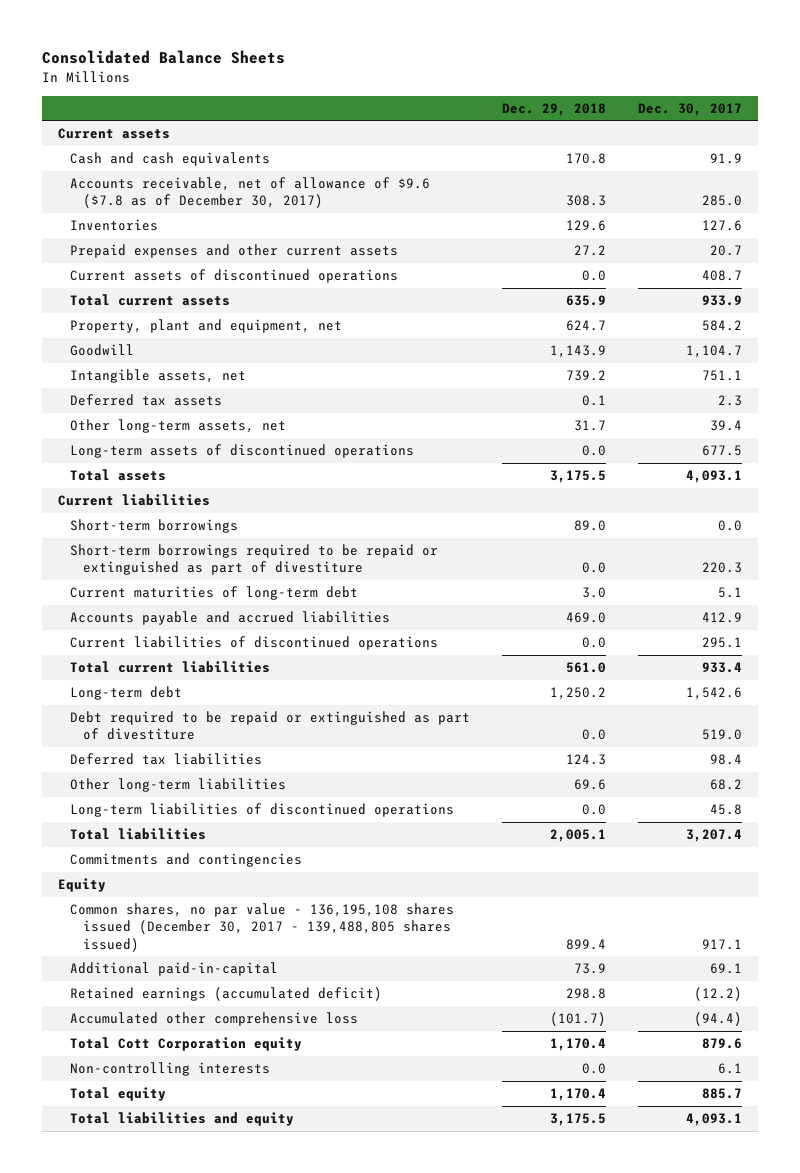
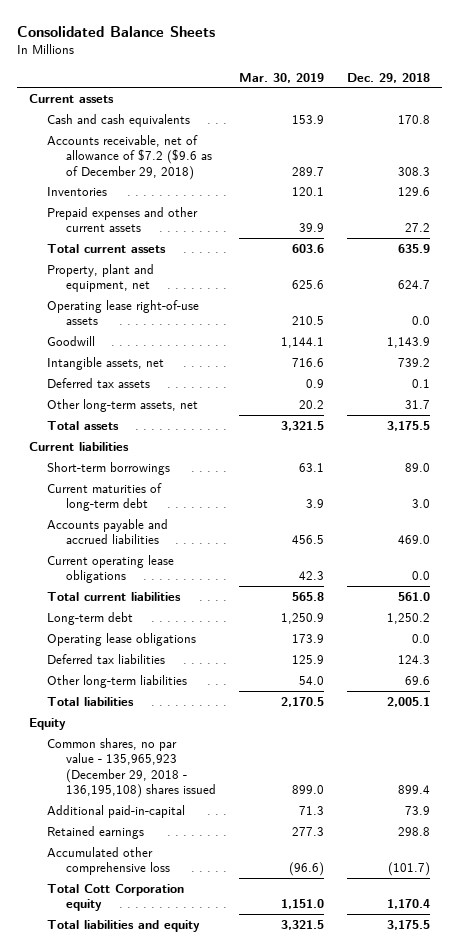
- | Dec. 29, 2018 | Dec. 30, 2017
+ | Mar. 30, 2019 | Dec. 29, 2018
- Accounts receivable, net of allowance of $9.6 ($7.8 as of December 30, 2017) | 308.3 | 285.0
+ Accounts receivable, net of allowance of $7.2 ($9.6 as of December 29, 2018) | 289.7 | 308.3
- Current assets of discontinued operations | 0.0 | 408.7
+ Operating lease right-of-use assets | 210.5 | 0.0
- Long-term assets of discontinued operations | 0.0 | 677.5
- Short-term borrowings required to be repaid or extinguished as part of divestiture | 0.0 | 220.3
- Current liabilities of discontinued operations | 0.0 | 295.1
+ Current operating lease obligations | 42.3 | 0.0
- Debt required to be repaid or extinguished as part of divestiture | 0.0 | 519.0
+ Operating lease obligations | 173.9 | 0.0
- Long-term liabilities of discontinued operations | 0.0 | 45.8
- Commitments and contingencies
- Common shares, no par value - 136,195,108 shares issued (December 30, 2017 - 139,488,805 shares issued) | 899.4 | 917.1
+ Common shares, no par value - 135,965,923 (December 29, 2018 - 136,195,108) shares issued | 899.0 | 899.4
- Retained earnings (accumulated deficit) | 298.8 | (12.2)
+ Retained earnings | 277.3 | 298.8
- Non-controlling interests | 0.0 | 6.1
- Total equity | 1,170.4 | 885.7

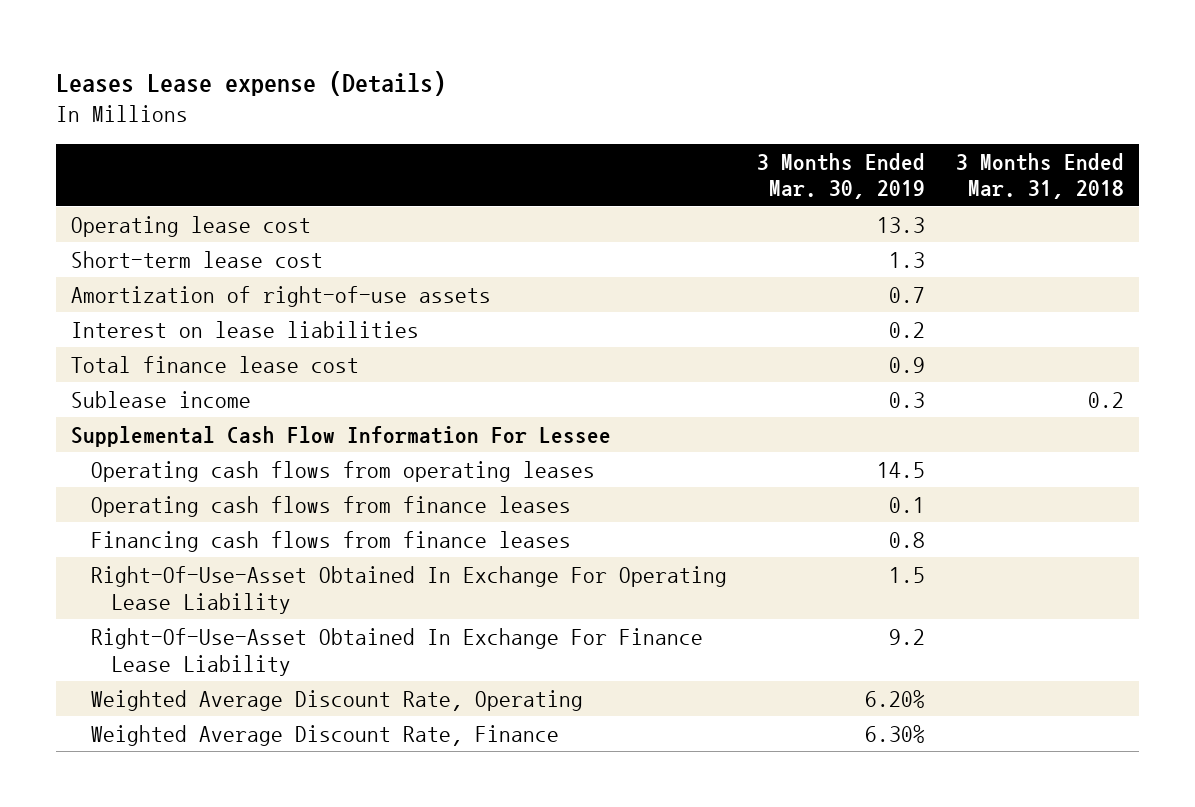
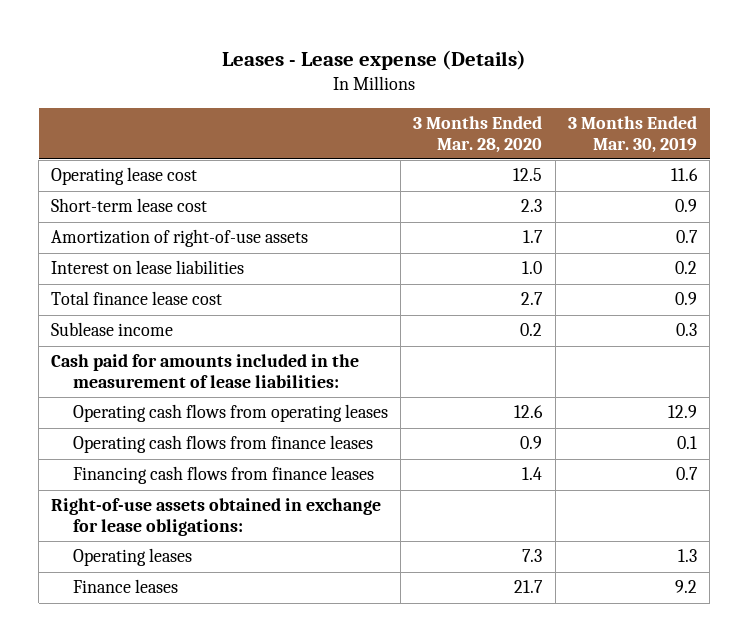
- Leases Lease expense (Details)
+ Leases - Lease expense (Details)
- | 3 Months Ended Mar. 30, 2019 | 3 Months Ended Mar. 31, 2018
+ | 3 Months Ended Mar. 28, 2020 | 3 Months Ended Mar. 30, 2019
- Operating lease cost | 13.3 |
- Short-term lease cost | 1.3 |
+ Operating lease cost | 12.5 | 11.6
+ Short-term lease cost | 2.3 | 0.9
- Supplemental Cash Flow Information For Lessee
- Operating cash flows from operating leases | 14.5 |
+ Cash paid for amounts included in the measurement of lease liabilities:
+ Operating cash flows from operating leases | 12.6 | 12.9
- Financing cash flows from finance leases | 0.8 |
- Right-Of-Use-Asset Obtained In Exchange For Operating Lease Liability | 1.5 |
- Right-Of-Use-Asset Obtained In Exchange For Finance Lease Liability | 9.2 |
- Weighted Average Discount Rate, Operating | 6.20% |
- Weighted Average Discount Rate, Finance | 6.30% |
+ Financing cash flows from finance leases | 1.4 | 0.7
+ Right-of-use assets obtained in exchange for lease obligations:
+ Operating leases | 7.3 | 1.3
+ Finance leases | 21.7 | 9.2

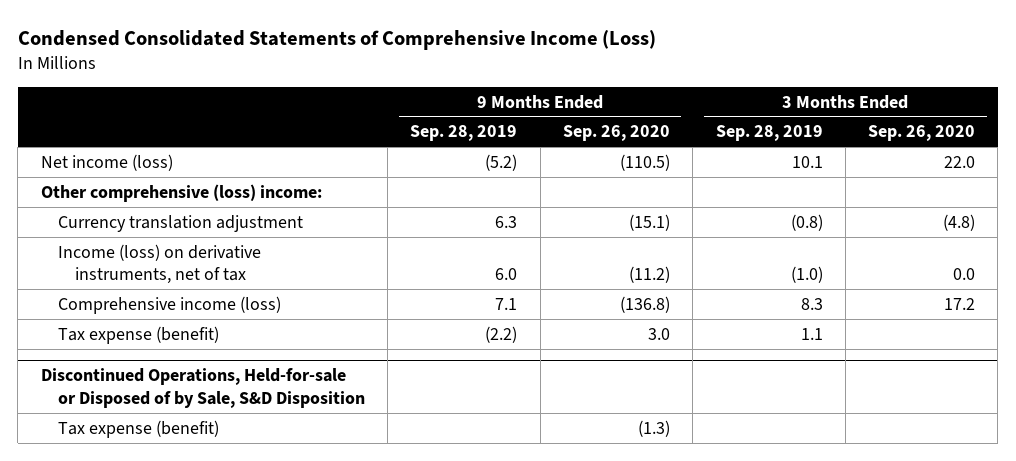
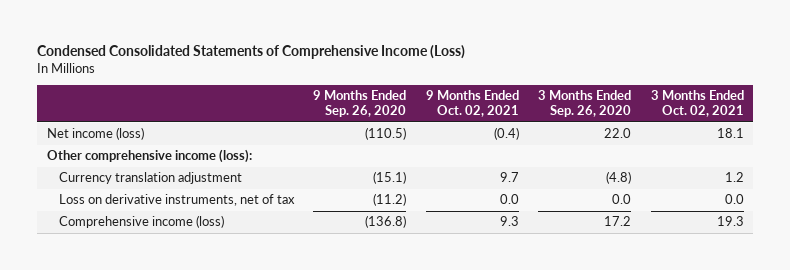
- | 9 Months Ended Sep. 28, 2019 | 9 Months Ended Sep. 26, 2020 | 3 Months Ended Sep. 28, 2019 | 3 Months Ended Sep. 26, 2020
+ | 9 Months Ended Sep. 26, 2020 | 9 Months Ended Oct. 02, 2021 | 3 Months Ended Sep. 26, 2020 | 3 Months Ended Oct. 02, 2021
- Other comprehensive (loss) income:
+ Other comprehensive income (loss):
- Income (loss) on derivative instruments, net of tax | 6.0 | (11.2) | (1.0) | 0.0
+ Loss on derivative instruments, net of tax | (11.2) | 0.0 | 0.0 | 0.0
- Tax expense (benefit) | (2.2) | 3.0 | 1.1 |
- Discontinued Operations, Held-for-sale or Disposed of by Sale, S&D Disposition
- Tax expense (benefit) | | (1.3) | |

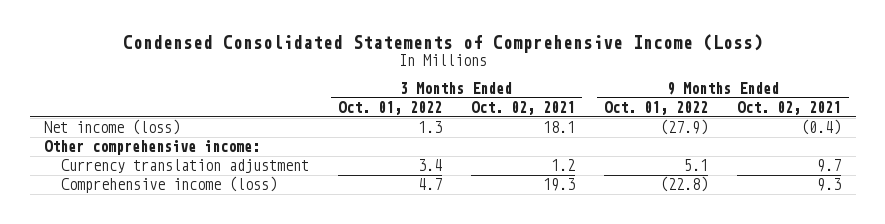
- | 9 Months Ended Sep. 26, 2020 | 9 Months Ended Oct. 02, 2021 | 3 Months Ended Sep. 26, 2020 | 3 Months Ended Oct. 02, 2021
+ | 3 Months Ended Oct. 01, 2022 | 3 Months Ended Oct. 02, 2021 | 9 Months Ended Oct. 01, 2022 | 9 Months Ended Oct. 02, 2021
- Other comprehensive income (loss):
+ Other comprehensive income:
- Loss on derivative instruments, net of tax | (11.2) | 0.0 | 0.0 | 0.0

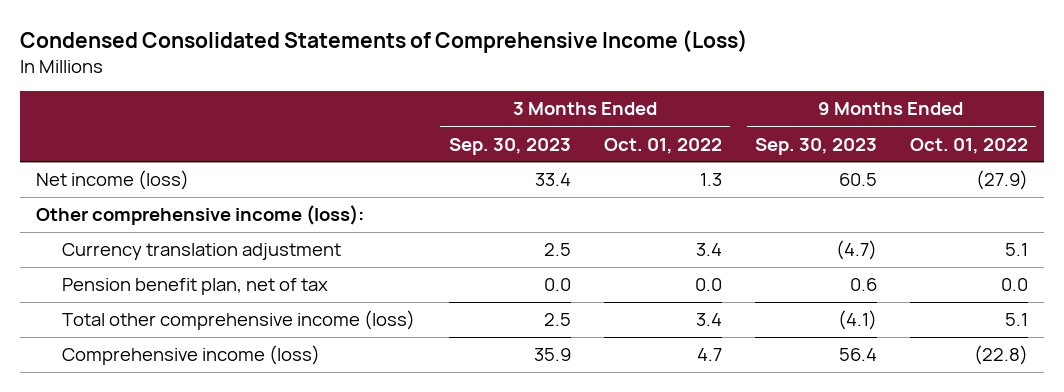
- | 3 Months Ended Oct. 01, 2022 | 3 Months Ended Oct. 02, 2021 | 9 Months Ended Oct. 01, 2022 | 9 Months Ended Oct. 02, 2021
+ | 3 Months Ended Sep. 30, 2023 | 3 Months Ended Oct. 01, 2022 | 9 Months Ended Sep. 30, 2023 | 9 Months Ended Oct. 01, 2022
- Other comprehensive income:
+ Other comprehensive income (loss):
+ Pension benefit plan, net of tax | 0.0 | 0.0 | 0.6 | 0.0
+ Total other comprehensive income (loss) | 2.5 | 3.4 | (4.1) | 5.1

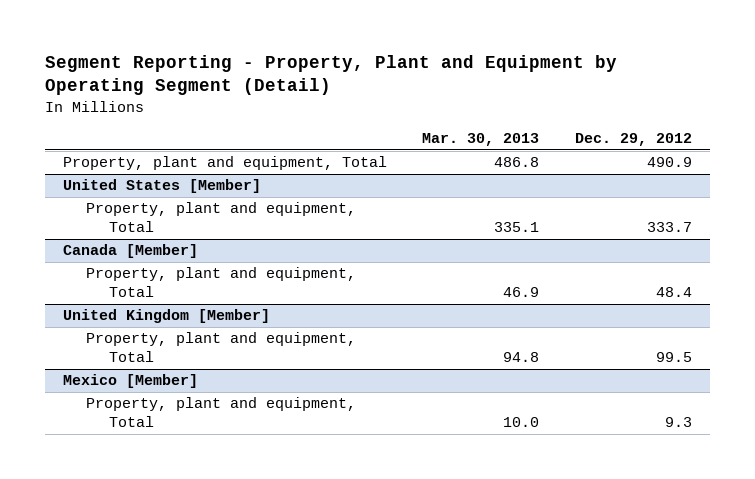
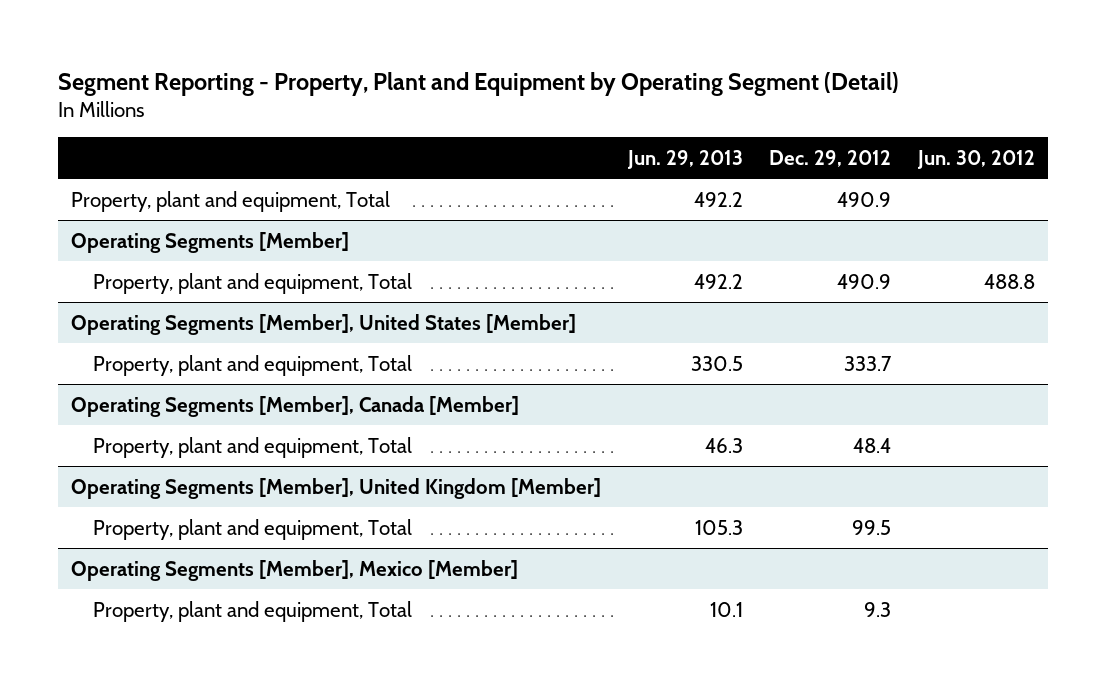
- | Mar. 30, 2013 | Dec. 29, 2012
+ | Jun. 29, 2013 | Dec. 29, 2012 | Jun. 30, 2012
- United States [Member]
+ Operating Segments [Member]
+ Property, plant and equipment, Total | 492.2 | 490.9 | 488.8
+ Operating Segments [Member], United States [Member]
- Canada [Member]
+ Operating Segments [Member], Canada [Member]
- United Kingdom [Member]
+ Operating Segments [Member], United Kingdom [Member]
- Mexico [Member]
+ Operating Segments [Member], Mexico [Member]

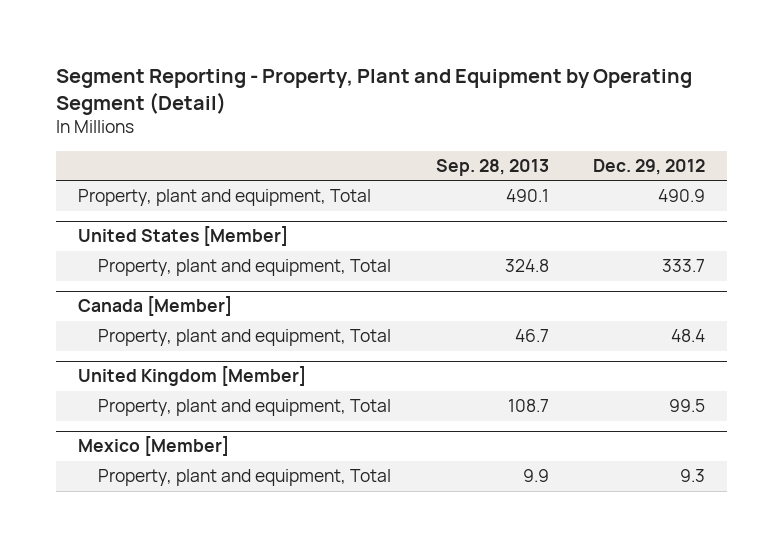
- | Jun. 29, 2013 | Dec. 29, 2012 | Jun. 30, 2012
+ | Sep. 28, 2013 | Dec. 29, 2012
- Operating Segments [Member]
- Property, plant and equipment, Total | 492.2 | 490.9 | 488.8
- Operating Segments [Member], United States [Member]
+ United States [Member]
- Operating Segments [Member], Canada [Member]
+ Canada [Member]
- Operating Segments [Member], United Kingdom [Member]
+ United Kingdom [Member]
- Operating Segments [Member], Mexico [Member]
+ Mexico [Member]

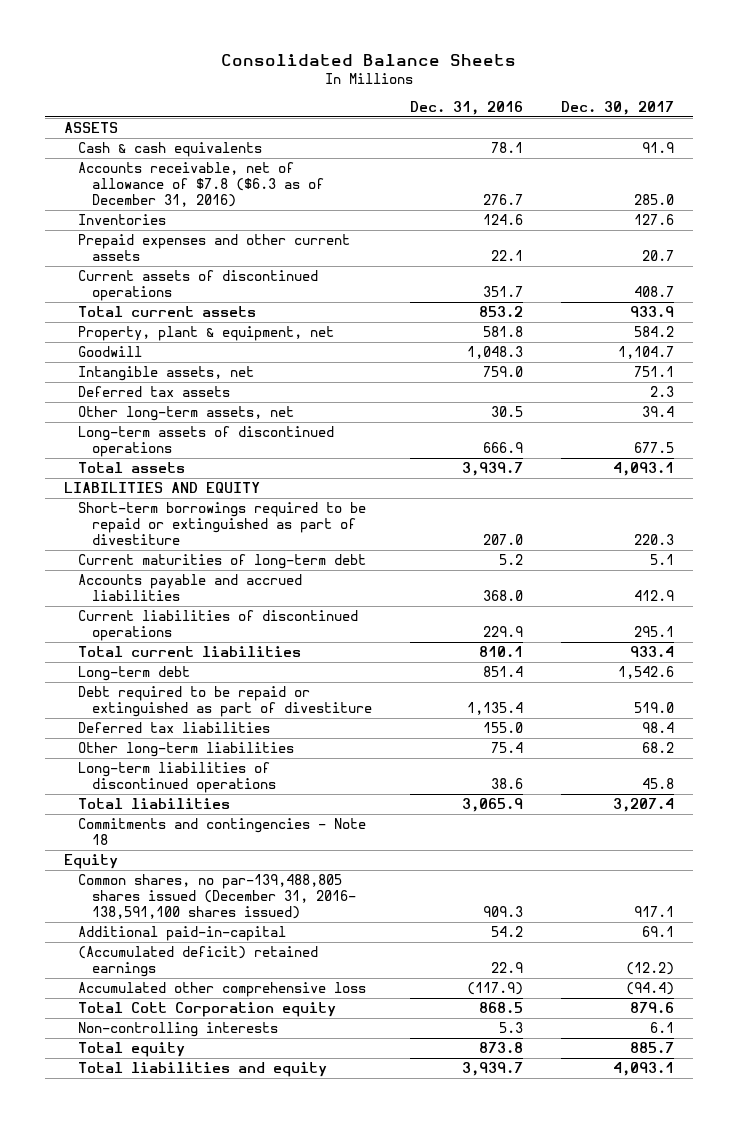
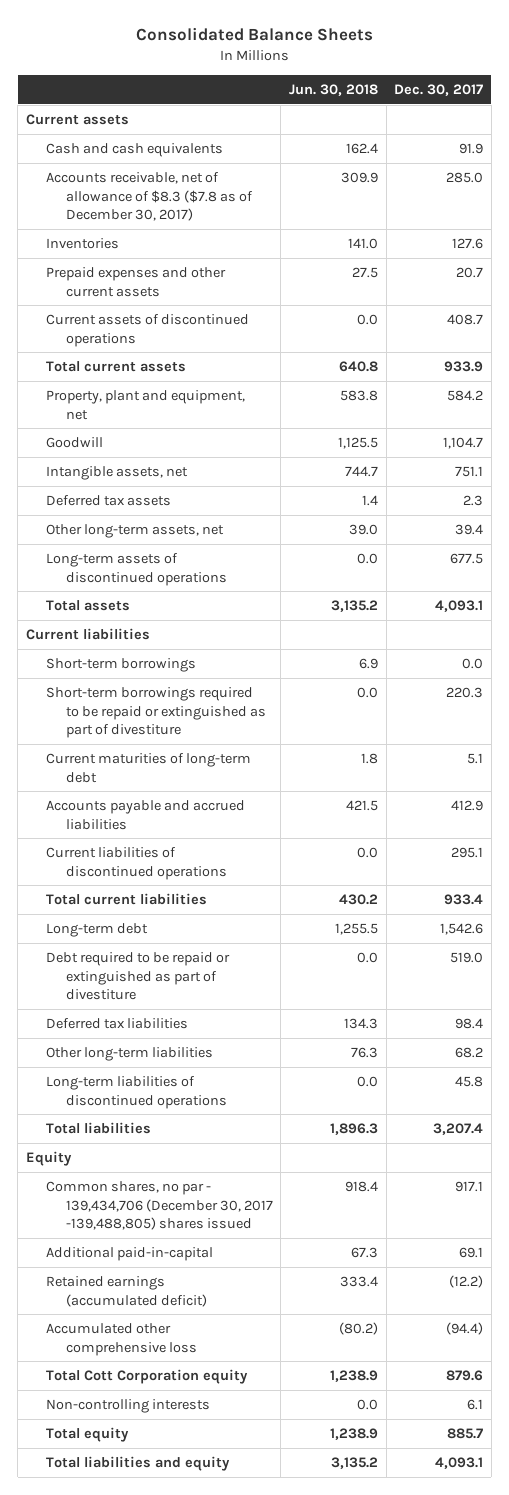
- | Dec. 31, 2016 | Dec. 30, 2017
+ | Jun. 30, 2018 | Dec. 30, 2017
- ASSETS
- Cash & cash equivalents | 78.1 | 91.9
- Accounts receivable, net of allowance of $7.8 ($6.3 as of December 31, 2016) | 276.7 | 285.0
+ Current assets
+ Cash and cash equivalents | 162.4 | 91.9
+ Accounts receivable, net of allowance of $8.3 ($7.8 as of December 30, 2017) | 309.9 | 285.0
- Property, plant & equipment, net | 581.8 | 584.2
+ Property, plant and equipment, net | 583.8 | 584.2
- LIABILITIES AND EQUITY
+ Current liabilities
+ Short-term borrowings | 6.9 | 0.0
- Commitments and contingencies - Note 18
- Common shares, no par-139,488,805 shares issued (December 31, 2016- 138,591,100 shares issued) | 909.3 | 917.1
+ Common shares, no par - 139,434,706 (December 30, 2017 -139,488,805) shares issued | 918.4 | 917.1
- (Accumulated deficit) retained earnings | 22.9 | (12.2)
+ Retained earnings (accumulated deficit) | 333.4 | (12.2)

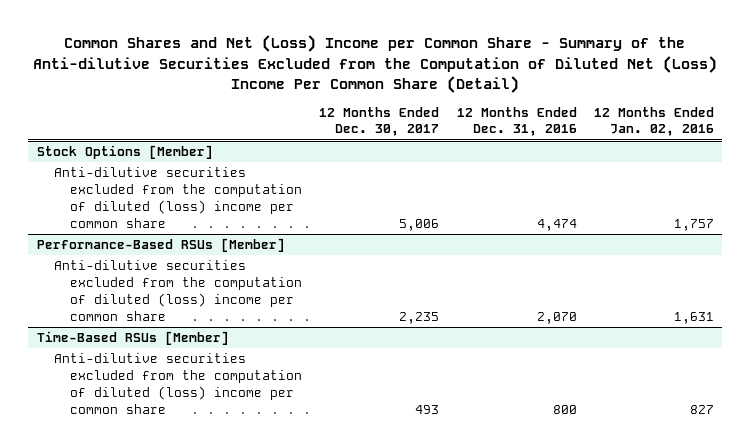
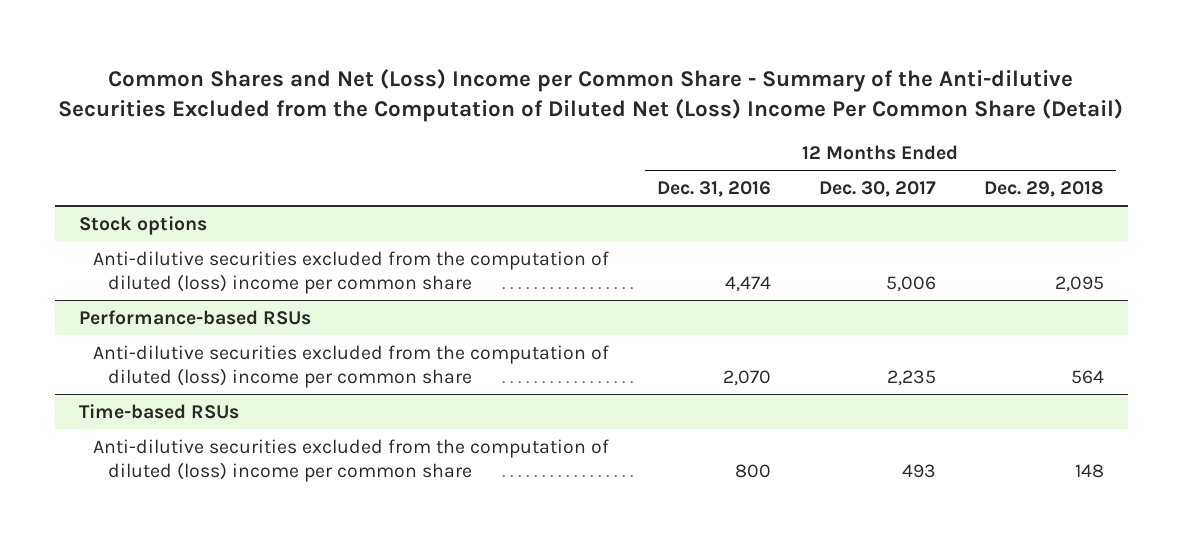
- | 12 Months Ended Dec. 30, 2017 | 12 Months Ended Dec. 31, 2016 | 12 Months Ended Jan. 02, 2016
+ | 12 Months Ended Dec. 31, 2016 | 12 Months Ended Dec. 30, 2017 | 12 Months Ended Dec. 29, 2018
- Stock Options [Member]
+ Stock options
- Performance-Based RSUs [Member]
+ Performance-based RSUs
- Time-Based RSUs [Member]
+ Time-based RSUs

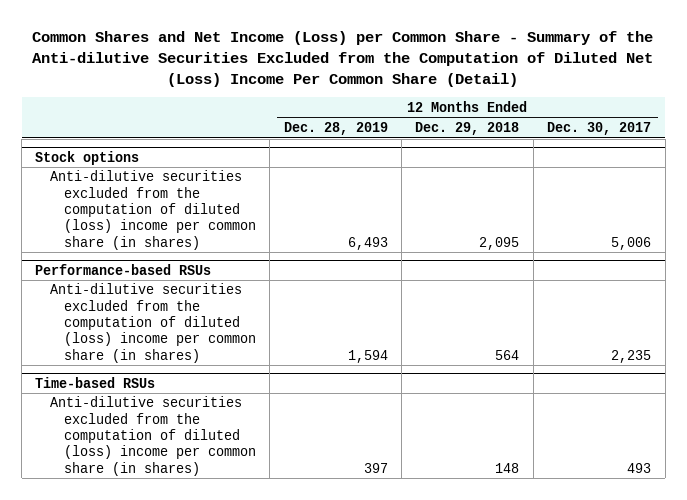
- Common Shares and Net (Loss) Income per Common Share - Summary of the Anti-dilutive Securities Excluded from the Computation of Diluted Net (Loss) Income Per Common Share (Detail)
+ Common Shares and Net Income (Loss) per Common Share - Summary of the Anti-dilutive Securities Excluded from the Computation of Diluted Net (Loss) Income Per Common Share (Detail)
- | 12 Months Ended Dec. 31, 2016 | 12 Months Ended Dec. 30, 2017 | 12 Months Ended Dec. 29, 2018
+ | 12 Months Ended Dec. 28, 2019 | 12 Months Ended Dec. 29, 2018 | 12 Months Ended Dec. 30, 2017
@ Stock options
- Anti-dilutive securities excluded from the computation of diluted (loss) income per common share | 4,474 | 5,006 | 2,095
+ Anti-dilutive securities excluded from the computation of diluted (loss) income per common share (in shares) | 6,493 | 2,095 | 5,006
@ Performance-based RSUs
- Anti-dilutive securities excluded from the computation of diluted (loss) income per common share | 2,070 | 2,235 | 564
+ Anti-dilutive securities excluded from the computation of diluted (loss) income per common share (in shares) | 1,594 | 564 | 2,235
@ Time-based RSUs
- Anti-dilutive securities excluded from the computation of diluted (loss) income per common share | 800 | 493 | 148
+ Anti-dilutive securities excluded from the computation of diluted (loss) income per common share (in shares) | 397 | 148 | 493

